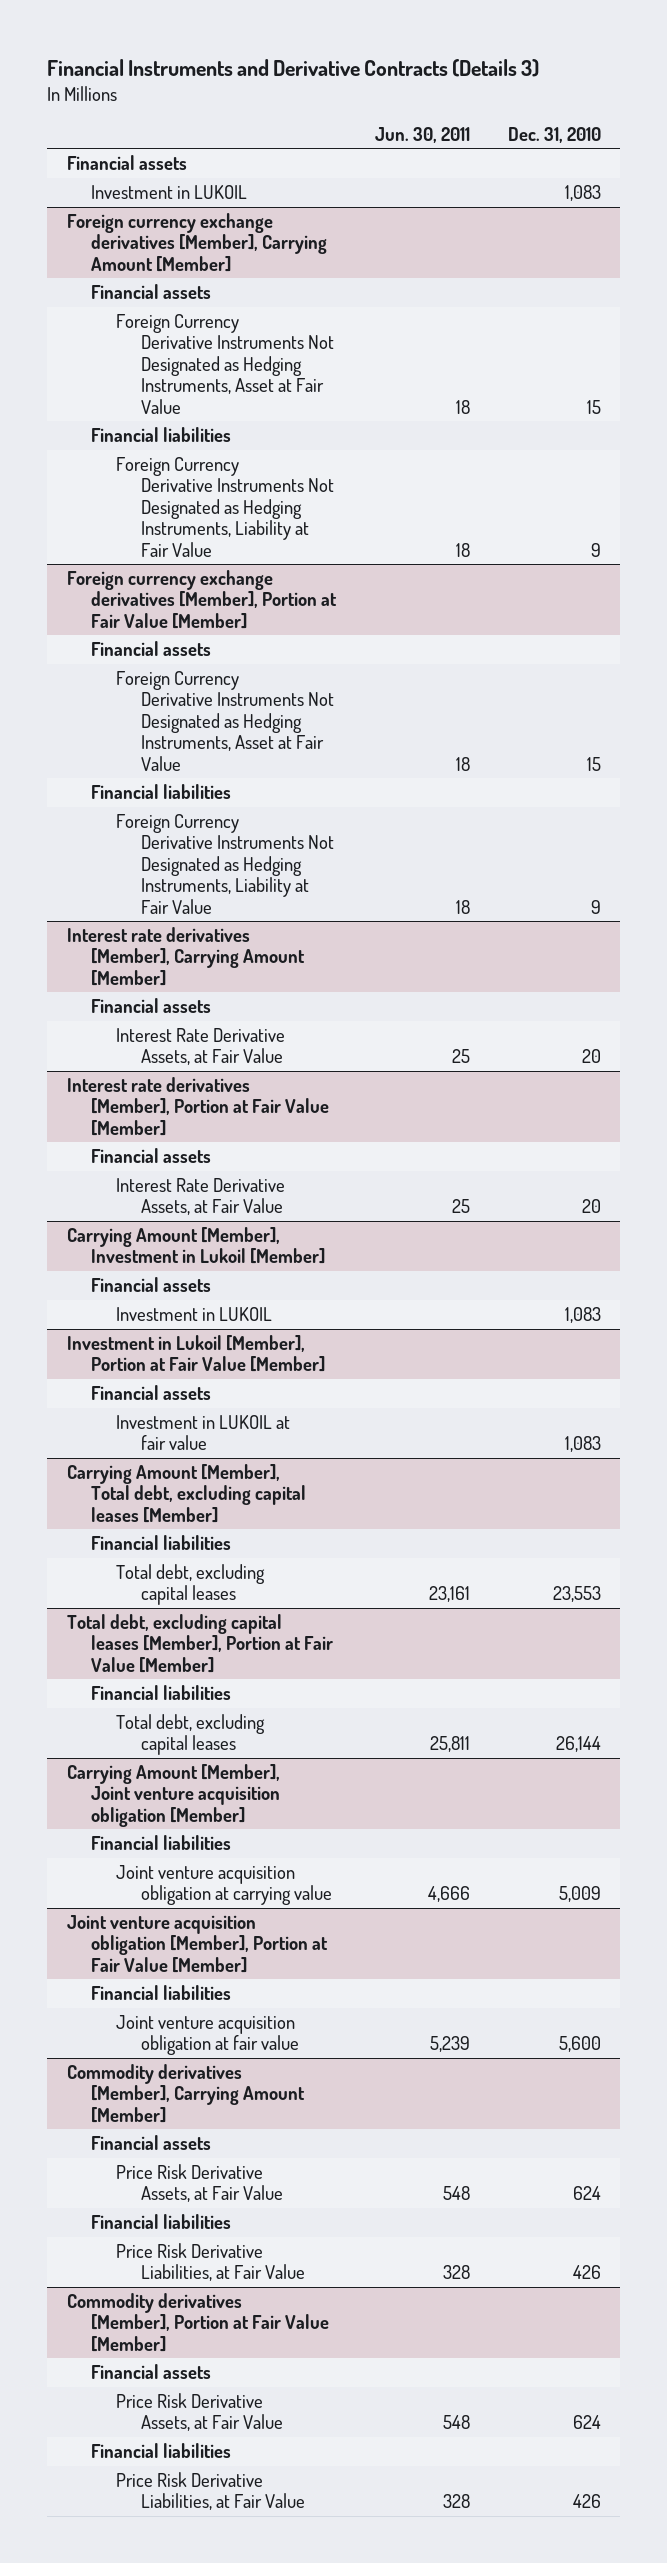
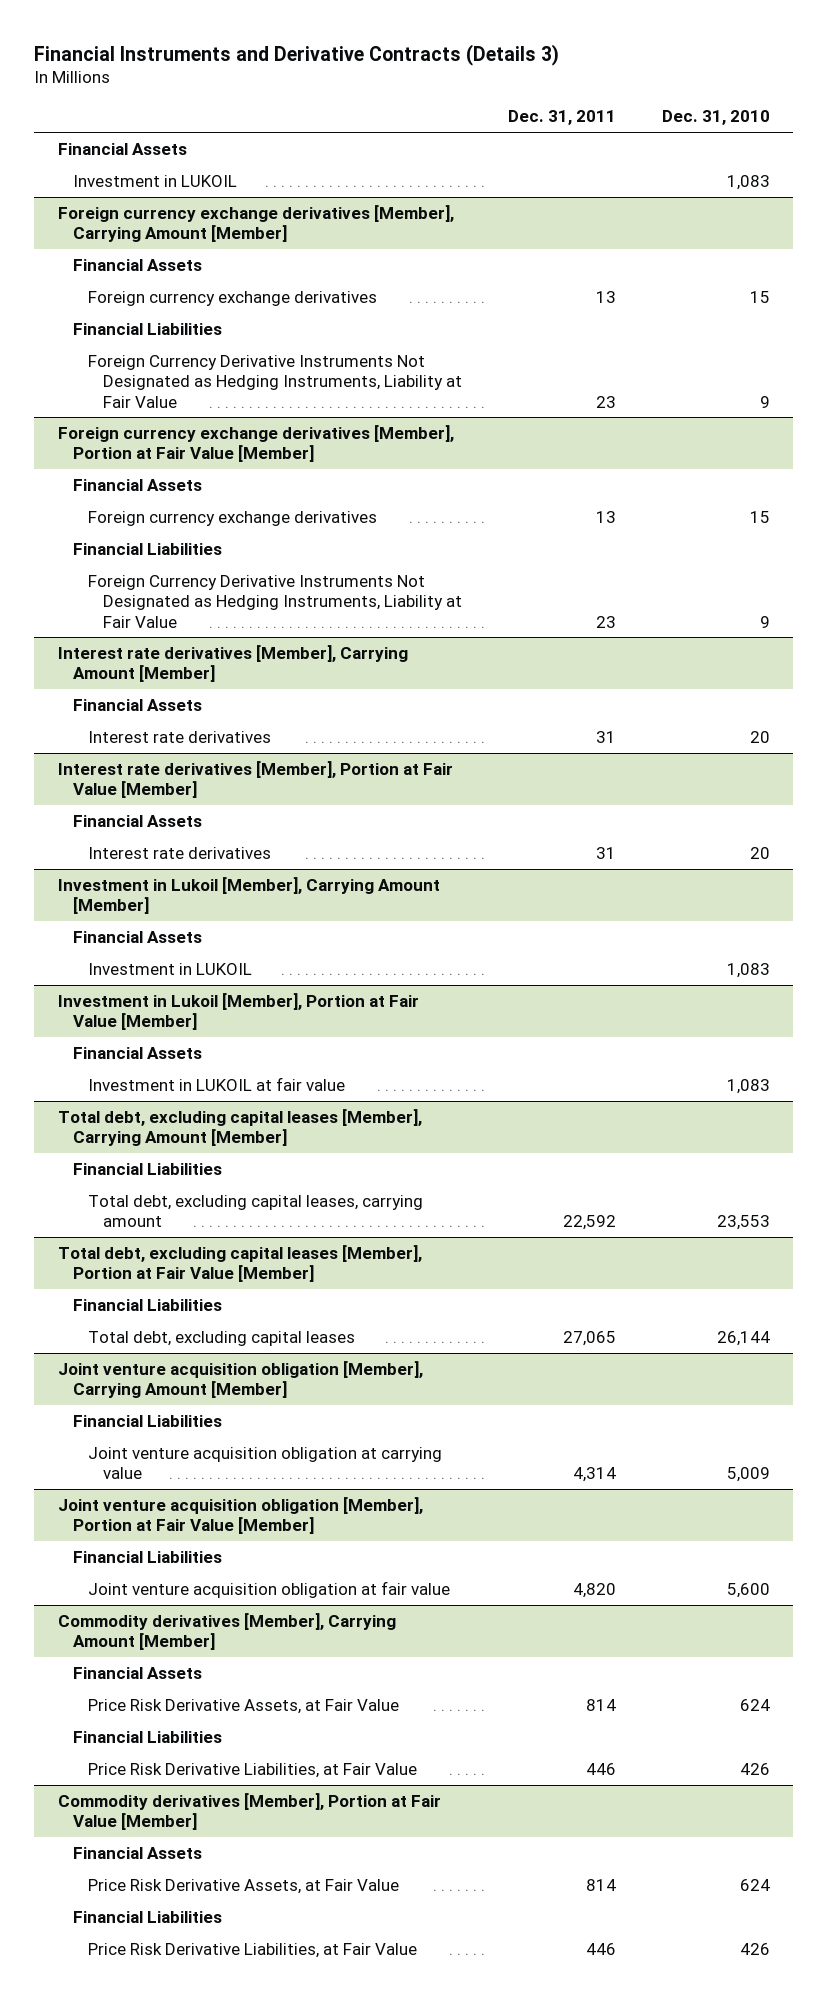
- | Jun. 30, 2011 | Dec. 31, 2010
+ | Dec. 31, 2011 | Dec. 31, 2010
- Financial assets
+ Financial Assets
@ Foreign currency exchange derivatives [Member], Carrying Amount [Member]
- Financial assets
- Foreign Currency Derivative Instruments Not Designated as Hedging Instruments, Asset at Fair Value | 18 | 15
- Financial liabilities
+ Financial Assets
+ Foreign currency exchange derivatives | 13 | 15
+ Financial Liabilities
@ Foreign currency exchange derivatives [Member], Portion at Fair Value [Member]
- Financial assets
- Foreign Currency Derivative Instruments Not Designated as Hedging Instruments, Asset at Fair Value | 18 | 15
- Financial liabilities
+ Financial Assets
+ Foreign currency exchange derivatives | 13 | 15
+ Financial Liabilities
@ Interest rate derivatives [Member], Carrying Amount [Member]
- Financial assets
- Interest Rate Derivative Assets, at Fair Value | 25 | 20
+ Financial Assets
+ Interest rate derivatives | 31 | 20
@ Interest rate derivatives [Member], Portion at Fair Value [Member]
- Financial assets
- Interest Rate Derivative Assets, at Fair Value | 25 | 20
- Carrying Amount [Member], Investment in Lukoil [Member]
- Financial assets
@ Interest rate derivatives [Member], Portion at Fair Value [Member]
+ Financial Assets
+ Interest rate derivatives | 31 | 20
+ Investment in Lukoil [Member], Carrying Amount [Member]
+ Financial Assets
@ Investment in Lukoil [Member], Portion at Fair Value [Member]
- Financial assets
+ Financial Assets
- Carrying Amount [Member], Total debt, excluding capital leases [Member]
- Financial liabilities
- Total debt, excluding capital leases | 23,161 | 23,553
+ Total debt, excluding capital leases [Member], Carrying Amount [Member]
+ Financial Liabilities
+ Total debt, excluding capital leases, carrying amount | 22,592 | 23,553
@ Total debt, excluding capital leases [Member], Portion at Fair Value [Member]
- Financial liabilities
+ Financial Liabilities
- Carrying Amount [Member], Joint venture acquisition obligation [Member]
- Financial liabilities
+ Joint venture acquisition obligation [Member], Carrying Amount [Member]
+ Financial Liabilities
@ Joint venture acquisition obligation [Member], Portion at Fair Value [Member]
- Financial liabilities
+ Financial Liabilities
@ Commodity derivatives [Member], Carrying Amount [Member]
- Financial assets
+ Financial Assets
- Financial liabilities
+ Financial Liabilities
@ Commodity derivatives [Member], Portion at Fair Value [Member]
- Financial assets
+ Financial Assets
- Financial liabilities
+ Financial Liabilities

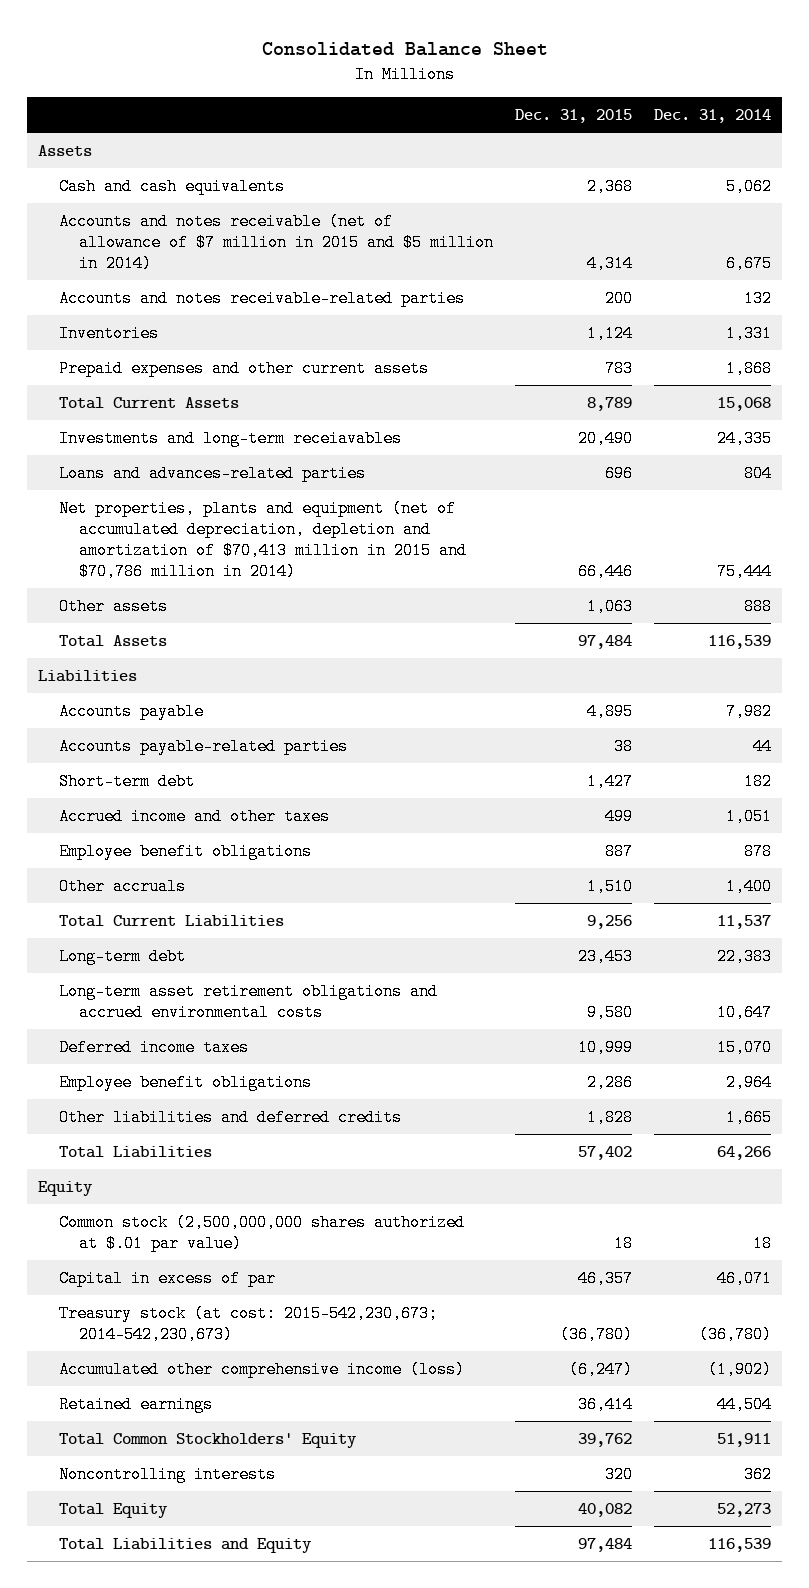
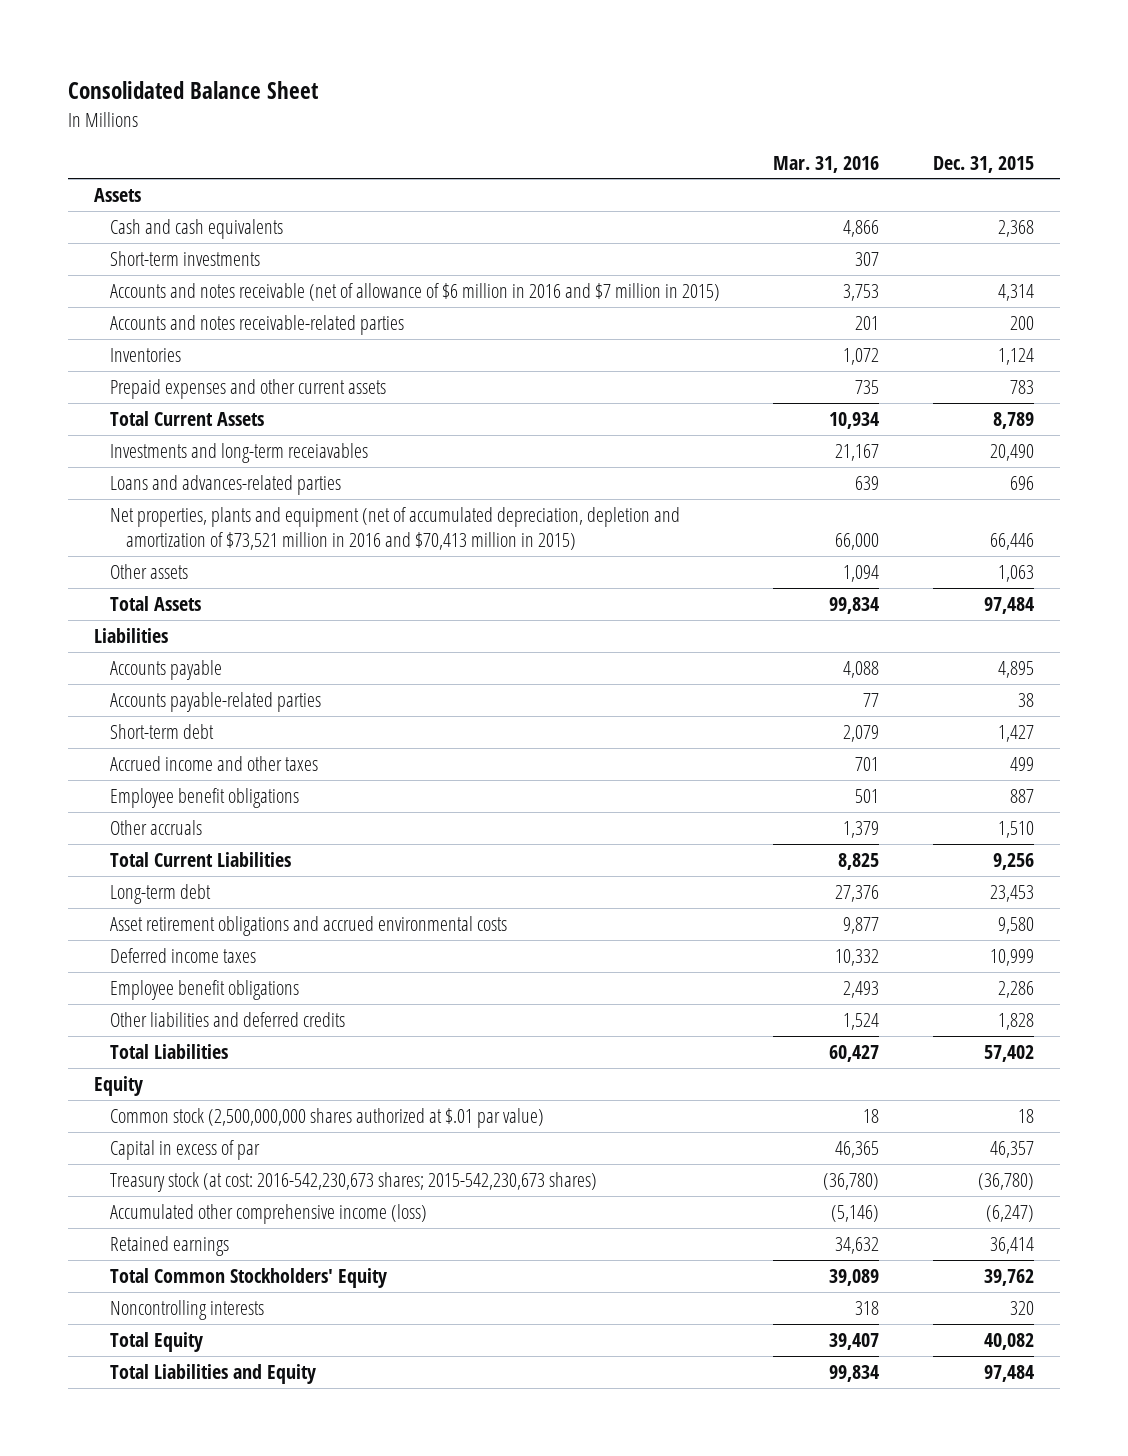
- | Dec. 31, 2015 | Dec. 31, 2014
+ | Mar. 31, 2016 | Dec. 31, 2015
- Accounts and notes receivable (net of allowance of $7 million in 2015 and $5 million in 2014) | 4,314 | 6,675
+ Short-term investments | 307 |
+ Accounts and notes receivable (net of allowance of $6 million in 2016 and $7 million in 2015) | 3,753 | 4,314
- Net properties, plants and equipment (net of accumulated depreciation, depletion and amortization of $70,413 million in 2015 and $70,786 million in 2014) | 66,446 | 75,444
+ Net properties, plants and equipment (net of accumulated depreciation, depletion and amortization of $73,521 million in 2016 and $70,413 million in 2015) | 66,000 | 66,446
- Long-term asset retirement obligations and accrued environmental costs | 9,580 | 10,647
+ Asset retirement obligations and accrued environmental costs | 9,877 | 9,580
- Treasury stock (at cost: 2015-542,230,673; 2014-542,230,673) | (36,780) | (36,780)
+ Treasury stock (at cost: 2016-542,230,673 shares; 2015-542,230,673 shares) | (36,780) | (36,780)

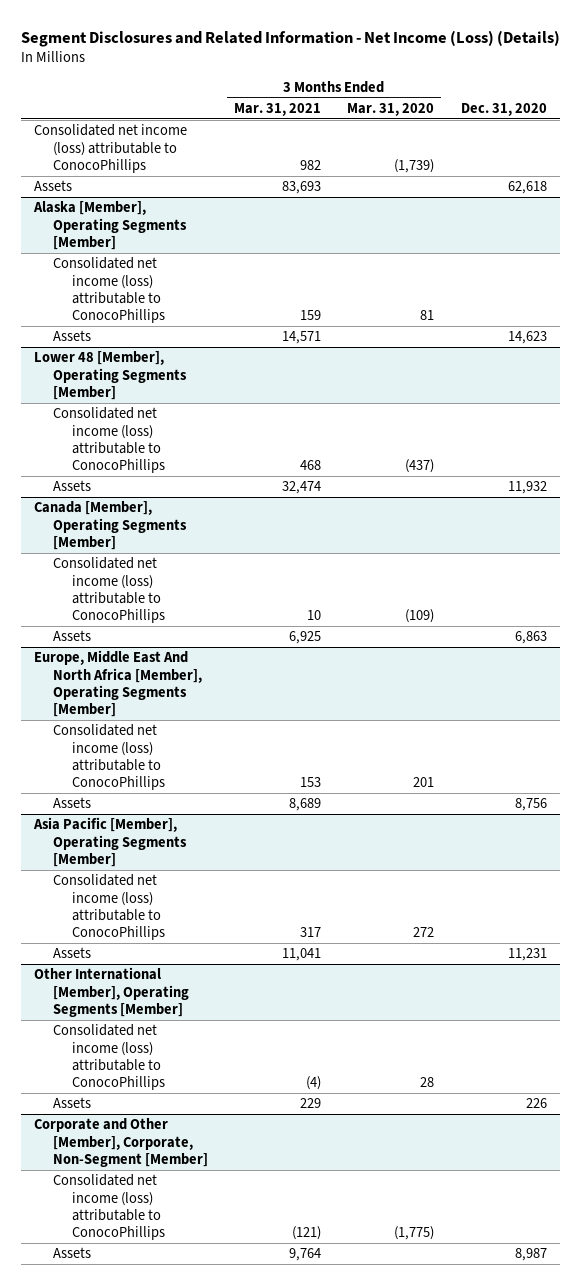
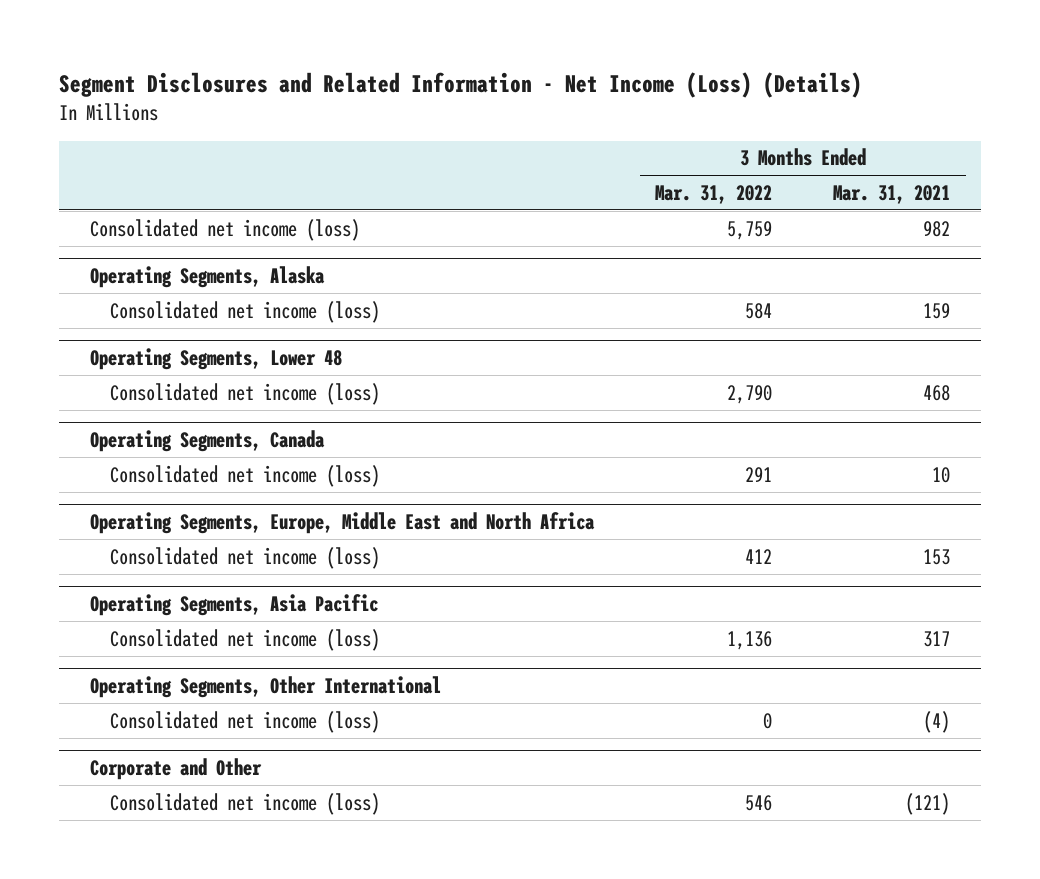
- | 3 Months Ended Mar. 31, 2021 | 3 Months Ended Mar. 31, 2020 | Dec. 31, 2020
+ | 3 Months Ended Mar. 31, 2022 | 3 Months Ended Mar. 31, 2021
- Consolidated net income (loss) attributable to ConocoPhillips | 982 | (1,739) |
- Assets | 83,693 | | 62,618
- Alaska [Member], Operating Segments [Member]
- Consolidated net income (loss) attributable to ConocoPhillips | 159 | 81 |
- Assets | 14,571 | | 14,623
- Lower 48 [Member], Operating Segments [Member]
- Consolidated net income (loss) attributable to ConocoPhillips | 468 | (437) |
- Assets | 32,474 | | 11,932
- Canada [Member], Operating Segments [Member]
- Consolidated net income (loss) attributable to ConocoPhillips | 10 | (109) |
- Assets | 6,925 | | 6,863
- Europe, Middle East And North Africa [Member], Operating Segments [Member]
- Consolidated net income (loss) attributable to ConocoPhillips | 153 | 201 |
- Assets | 8,689 | | 8,756
- Asia Pacific [Member], Operating Segments [Member]
- Consolidated net income (loss) attributable to ConocoPhillips | 317 | 272 |
- Assets | 11,041 | | 11,231
- Other International [Member], Operating Segments [Member]
- Consolidated net income (loss) attributable to ConocoPhillips | (4) | 28 |
- Assets | 229 | | 226
- Corporate and Other [Member], Corporate, Non-Segment [Member]
- Consolidated net income (loss) attributable to ConocoPhillips | (121) | (1,775) |
- Assets | 9,764 | | 8,987
+ Consolidated net income (loss) | 5,759 | 982
+ Operating Segments, Alaska
+ Consolidated net income (loss) | 584 | 159
+ Operating Segments, Lower 48
+ Consolidated net income (loss) | 2,790 | 468
+ Operating Segments, Canada
+ Consolidated net income (loss) | 291 | 10
+ Operating Segments, Europe, Middle East and North Africa
+ Consolidated net income (loss) | 412 | 153
+ Operating Segments, Asia Pacific
+ Consolidated net income (loss) | 1,136 | 317
+ Operating Segments, Other International
+ Consolidated net income (loss) | 0 | (4)
+ Corporate and Other
+ Consolidated net income (loss) | 546 | (121)

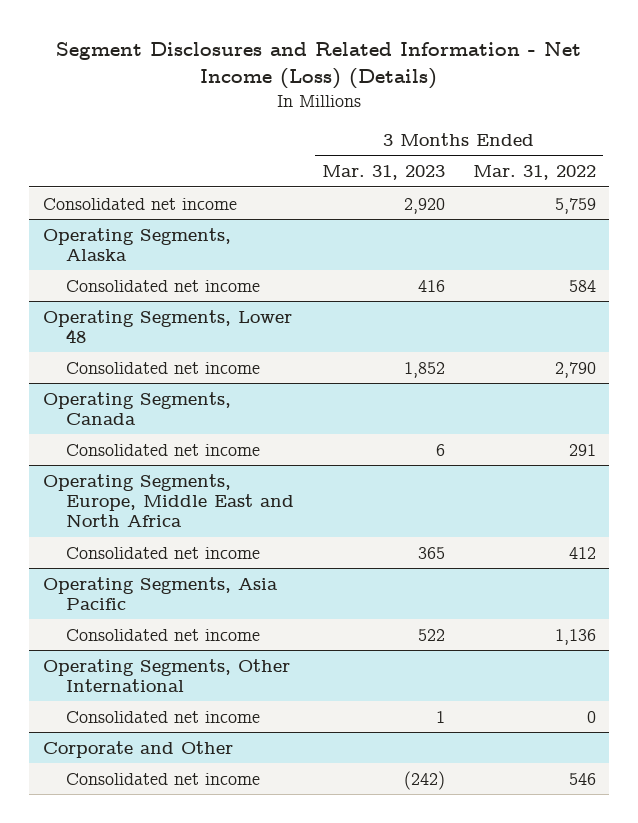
- | 3 Months Ended Mar. 31, 2022 | 3 Months Ended Mar. 31, 2021
+ | 3 Months Ended Mar. 31, 2023 | 3 Months Ended Mar. 31, 2022
- Consolidated net income (loss) | 5,759 | 982
+ Consolidated net income | 2,920 | 5,759
@ Operating Segments, Alaska
- Consolidated net income (loss) | 584 | 159
+ Consolidated net income | 416 | 584
@ Operating Segments, Lower 48
- Consolidated net income (loss) | 2,790 | 468
+ Consolidated net income | 1,852 | 2,790
@ Operating Segments, Canada
- Consolidated net income (loss) | 291 | 10
+ Consolidated net income | 6 | 291
@ Operating Segments, Europe, Middle East and North Africa
- Consolidated net income (loss) | 412 | 153
+ Consolidated net income | 365 | 412
@ Operating Segments, Asia Pacific
- Consolidated net income (loss) | 1,136 | 317
+ Consolidated net income | 522 | 1,136
@ Operating Segments, Other International
- Consolidated net income (loss) | 0 | (4)
+ Consolidated net income | 1 | 0
@ Corporate and Other
- Consolidated net income (loss) | 546 | (121)
+ Consolidated net income | (242) | 546

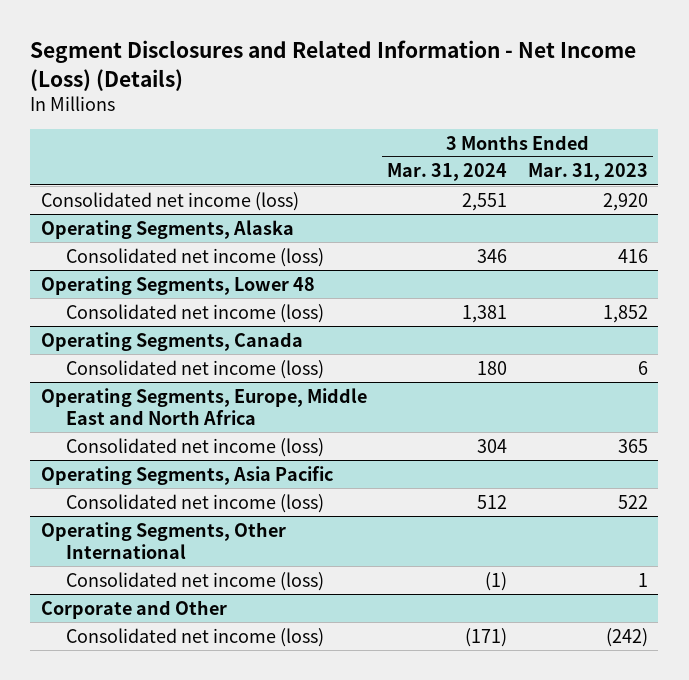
- | 3 Months Ended Mar. 31, 2023 | 3 Months Ended Mar. 31, 2022
+ | 3 Months Ended Mar. 31, 2024 | 3 Months Ended Mar. 31, 2023
- Consolidated net income | 2,920 | 5,759
+ Consolidated net income (loss) | 2,551 | 2,920
@ Operating Segments, Alaska
- Consolidated net income | 416 | 584
+ Consolidated net income (loss) | 346 | 416
@ Operating Segments, Lower 48
- Consolidated net income | 1,852 | 2,790
+ Consolidated net income (loss) | 1,381 | 1,852
@ Operating Segments, Canada
- Consolidated net income | 6 | 291
+ Consolidated net income (loss) | 180 | 6
@ Operating Segments, Europe, Middle East and North Africa
- Consolidated net income | 365 | 412
+ Consolidated net income (loss) | 304 | 365
@ Operating Segments, Asia Pacific
- Consolidated net income | 522 | 1,136
+ Consolidated net income (loss) | 512 | 522
@ Operating Segments, Other International
- Consolidated net income | 1 | 0
+ Consolidated net income (loss) | (1) | 1
@ Corporate and Other
- Consolidated net income | (242) | 546
+ Consolidated net income (loss) | (171) | (242)

